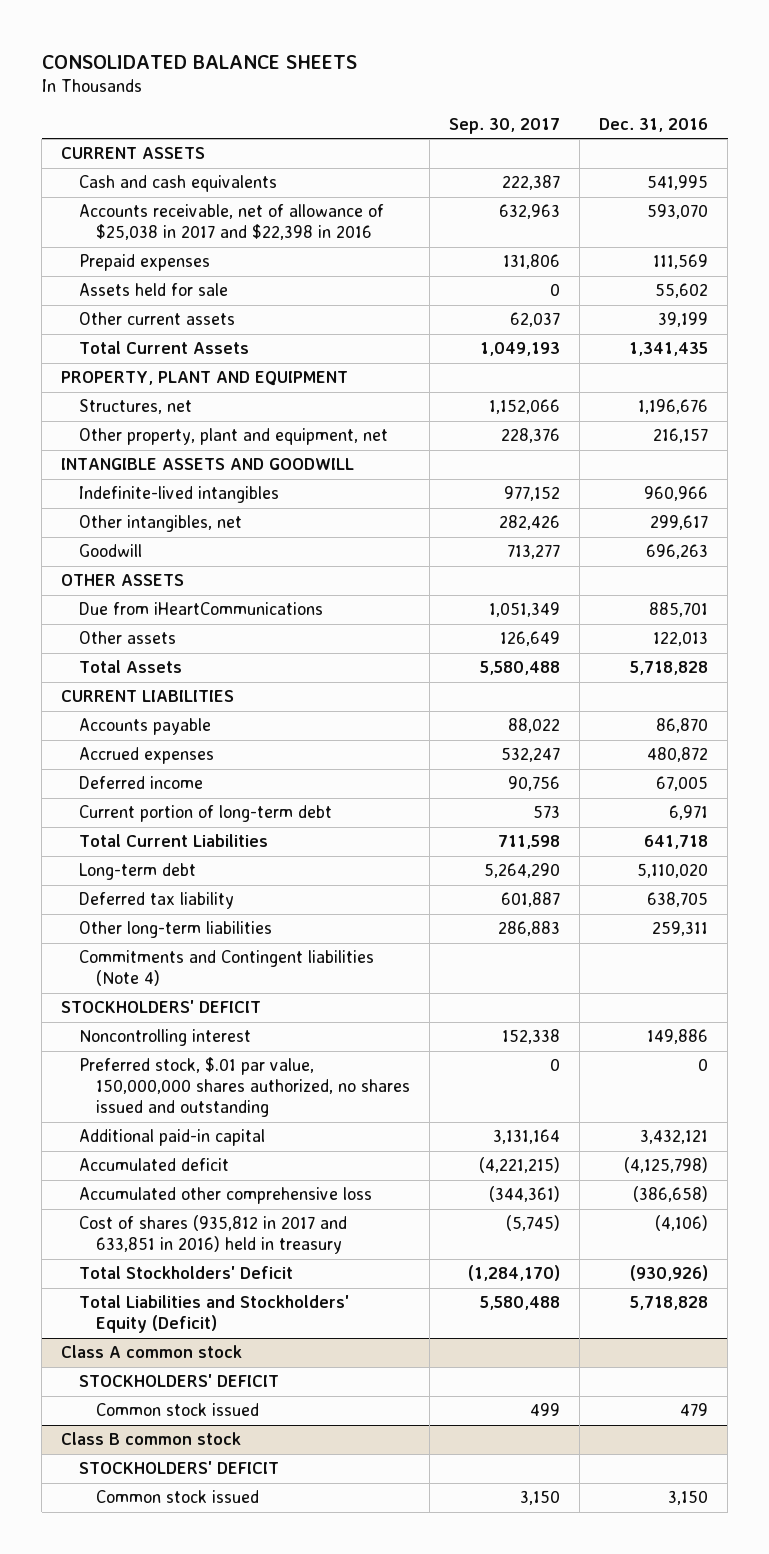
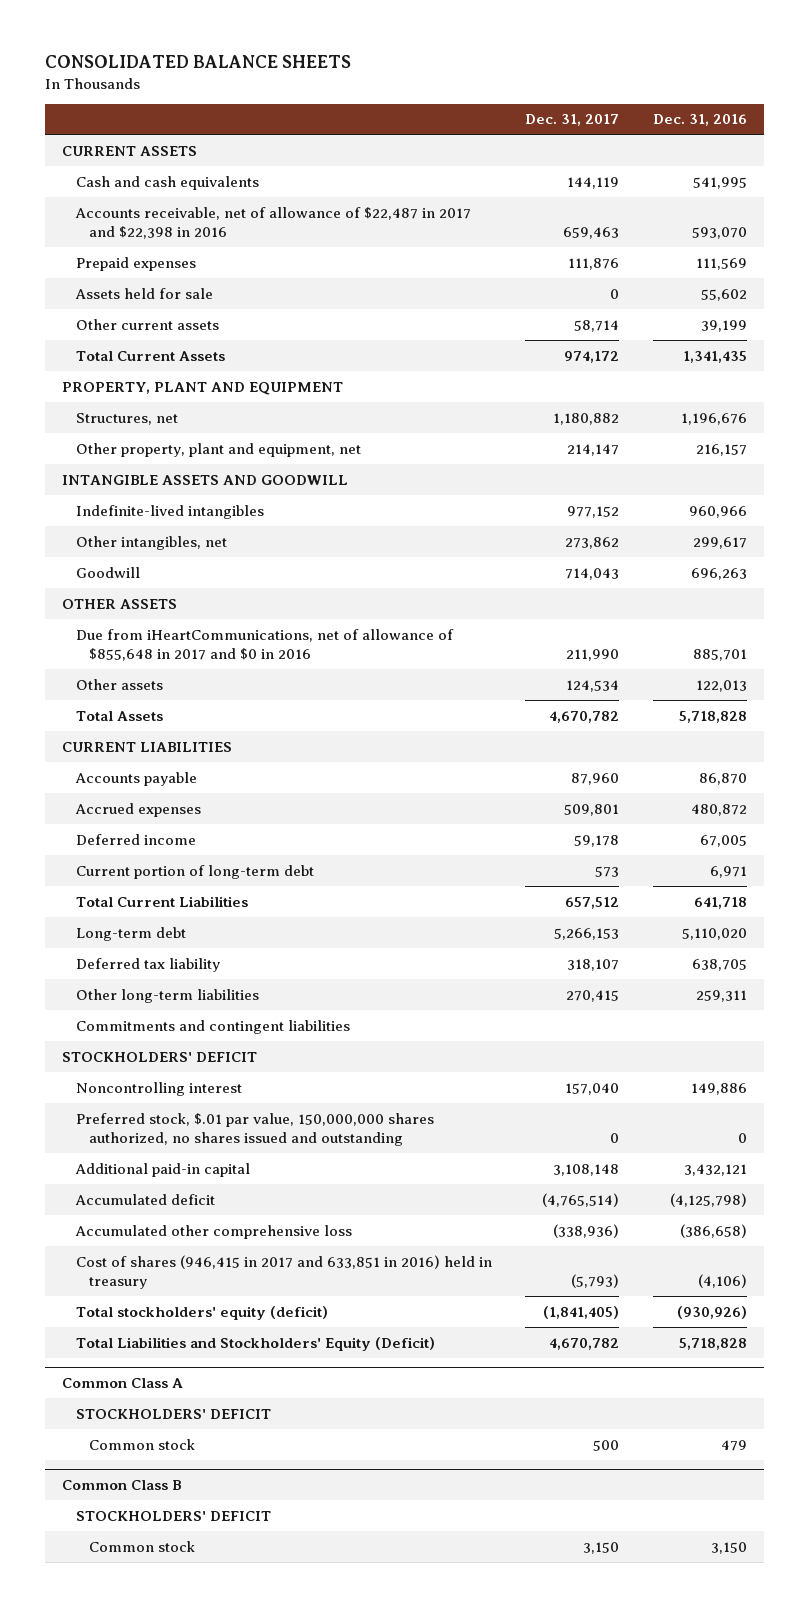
- | Sep. 30, 2017 | Dec. 31, 2016
+ | Dec. 31, 2017 | Dec. 31, 2016
- Accounts receivable, net of allowance of $25,038 in 2017 and $22,398 in 2016 | 632,963 | 593,070
+ Accounts receivable, net of allowance of $22,487 in 2017 and $22,398 in 2016 | 659,463 | 593,070
- Due from iHeartCommunications | 1,051,349 | 885,701
+ Due from iHeartCommunications, net of allowance of $855,648 in 2017 and $0 in 2016 | 211,990 | 885,701
- Commitments and Contingent liabilities (Note 4)
+ Commitments and contingent liabilities
- Cost of shares (935,812 in 2017 and 633,851 in 2016) held in treasury | (5,745) | (4,106)
- Total Stockholders' Deficit | (1,284,170) | (930,926)
+ Cost of shares (946,415 in 2017 and 633,851 in 2016) held in treasury | (5,793) | (4,106)
+ Total stockholders' equity (deficit) | (1,841,405) | (930,926)
- Class A common stock
+ Common Class A
- Common stock issued | 499 | 479
- Class B common stock
+ Common stock | 500 | 479
+ Common Class B
- Common stock issued | 3,150 | 3,150
+ Common stock | 3,150 | 3,150

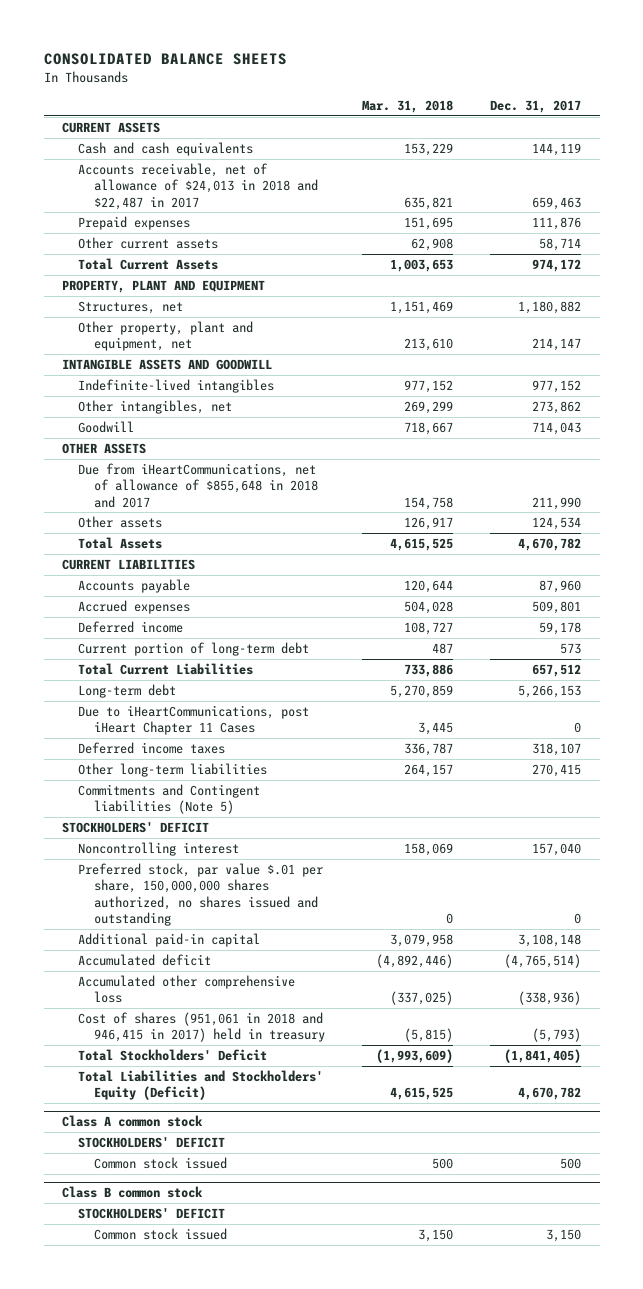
- | Dec. 31, 2017 | Dec. 31, 2016
+ | Mar. 31, 2018 | Dec. 31, 2017
- Accounts receivable, net of allowance of $22,487 in 2017 and $22,398 in 2016 | 659,463 | 593,070
+ Accounts receivable, net of allowance of $24,013 in 2018 and $22,487 in 2017 | 635,821 | 659,463
- Assets held for sale | 0 | 55,602
- Due from iHeartCommunications, net of allowance of $855,648 in 2017 and $0 in 2016 | 211,990 | 885,701
+ Due from iHeartCommunications, net of allowance of $855,648 in 2018 and 2017 | 154,758 | 211,990
- Deferred tax liability | 318,107 | 638,705
+ Due to iHeartCommunications, post iHeart Chapter 11 Cases | 3,445 | 0
+ Deferred income taxes | 336,787 | 318,107
- Commitments and contingent liabilities
+ Commitments and Contingent liabilities (Note 5)
- Preferred stock, $.01 par value, 150,000,000 shares authorized, no shares issued and outstanding | 0 | 0
+ Preferred stock, par value $.01 per share, 150,000,000 shares authorized, no shares issued and outstanding | 0 | 0
- Cost of shares (946,415 in 2017 and 633,851 in 2016) held in treasury | (5,793) | (4,106)
- Total stockholders' equity (deficit) | (1,841,405) | (930,926)
+ Cost of shares (951,061 in 2018 and 946,415 in 2017) held in treasury | (5,815) | (5,793)
+ Total Stockholders' Deficit | (1,993,609) | (1,841,405)
- Common Class A
+ Class A common stock
- Common stock | 500 | 479
- Common Class B
+ Common stock issued | 500 | 500
+ Class B common stock
- Common stock | 3,150 | 3,150
+ Common stock issued | 3,150 | 3,150

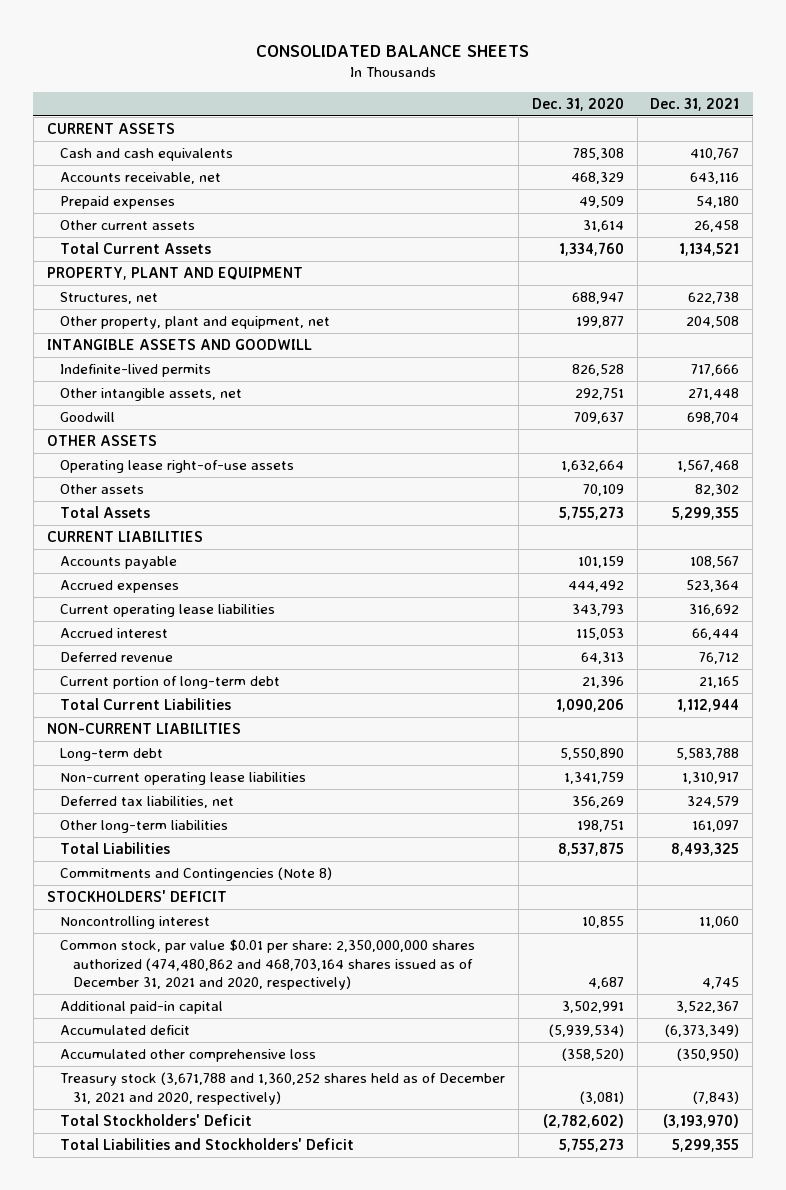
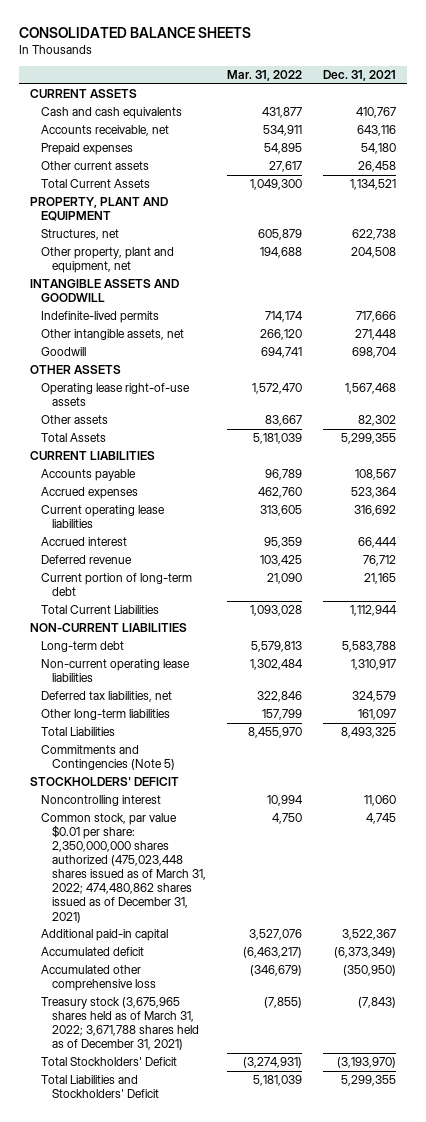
- | Dec. 31, 2020 | Dec. 31, 2021
+ | Mar. 31, 2022 | Dec. 31, 2021
- Commitments and Contingencies (Note 8)
+ Commitments and Contingencies (Note 5)
- Common stock, par value $0.01 per share: 2,350,000,000 shares authorized (474,480,862 and 468,703,164 shares issued as of December 31, 2021 and 2020, respectively) | 4,687 | 4,745
+ Common stock, par value $0.01 per share: 2,350,000,000 shares authorized (475,023,448 shares issued as of March 31, 2022; 474,480,862 shares issued as of December 31, 2021) | 4,750 | 4,745
- Treasury stock (3,671,788 and 1,360,252 shares held as of December 31, 2021 and 2020, respectively) | (3,081) | (7,843)
+ Treasury stock (3,675,965 shares held as of March 31, 2022; 3,671,788 shares held as of December 31, 2021) | (7,855) | (7,843)

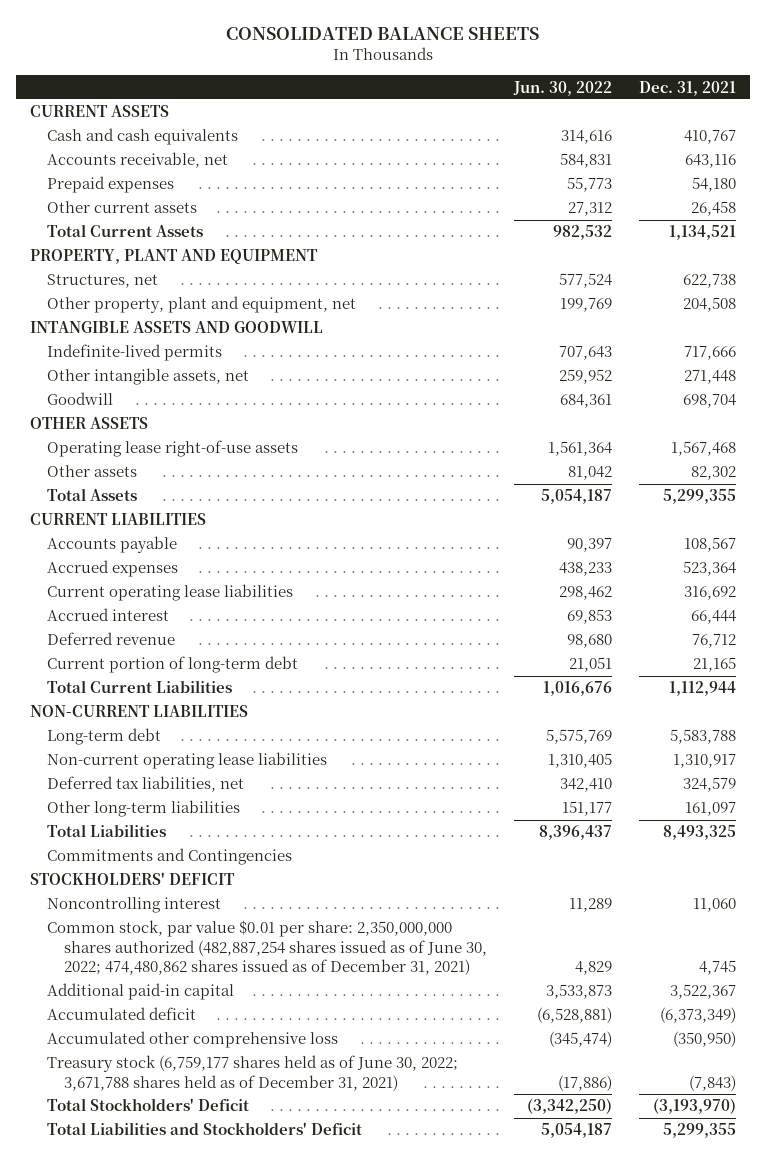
- | Mar. 31, 2022 | Dec. 31, 2021
+ | Jun. 30, 2022 | Dec. 31, 2021
- Commitments and Contingencies (Note 5)
+ Commitments and Contingencies
- Common stock, par value $0.01 per share: 2,350,000,000 shares authorized (475,023,448 shares issued as of March 31, 2022; 474,480,862 shares issued as of December 31, 2021) | 4,750 | 4,745
+ Common stock, par value $0.01 per share: 2,350,000,000 shares authorized (482,887,254 shares issued as of June 30, 2022; 474,480,862 shares issued as of December 31, 2021) | 4,829 | 4,745
- Treasury stock (3,675,965 shares held as of March 31, 2022; 3,671,788 shares held as of December 31, 2021) | (7,855) | (7,843)
+ Treasury stock (6,759,177 shares held as of June 30, 2022; 3,671,788 shares held as of December 31, 2021) | (17,886) | (7,843)

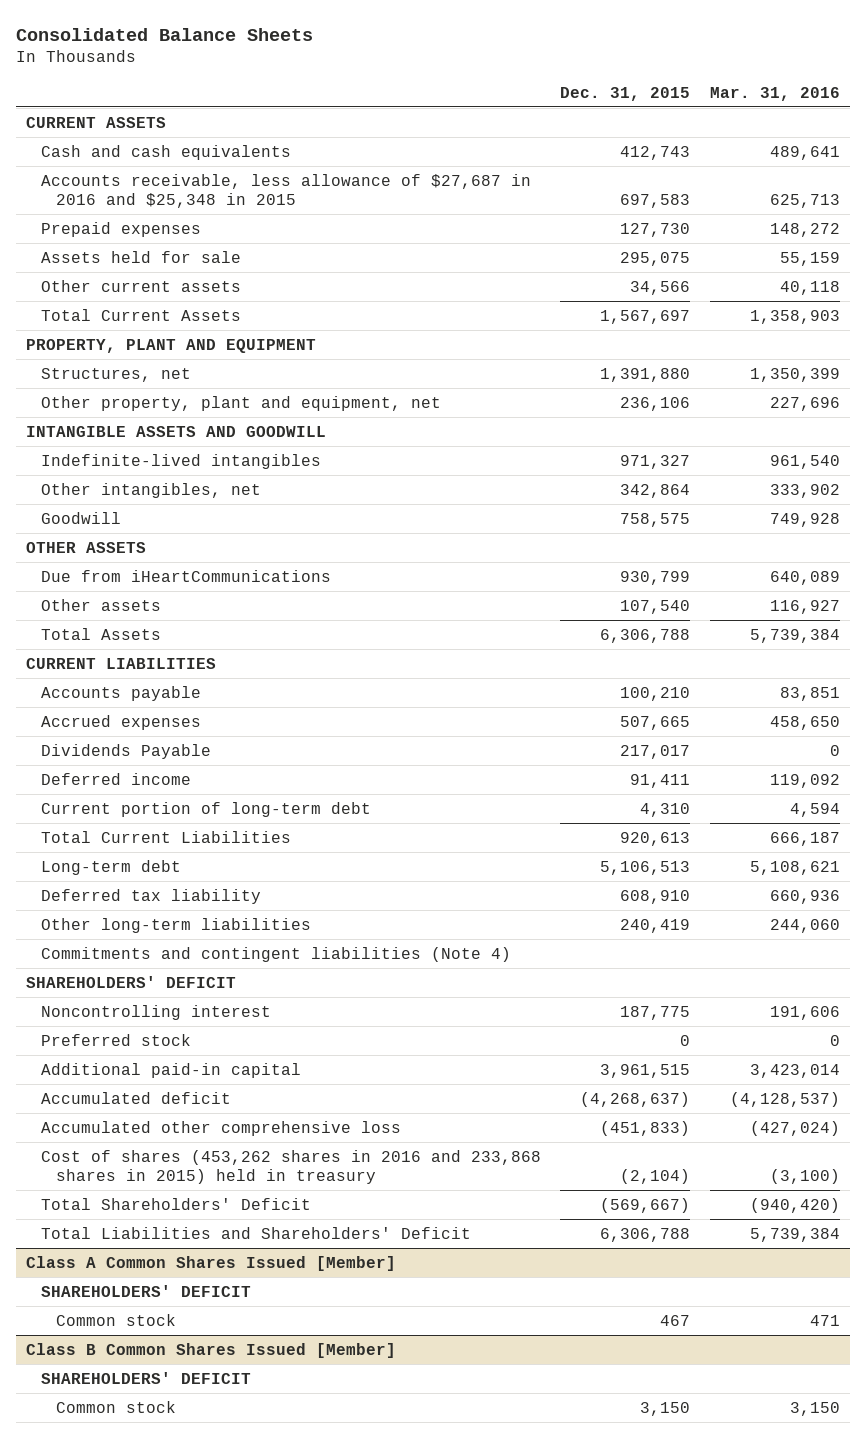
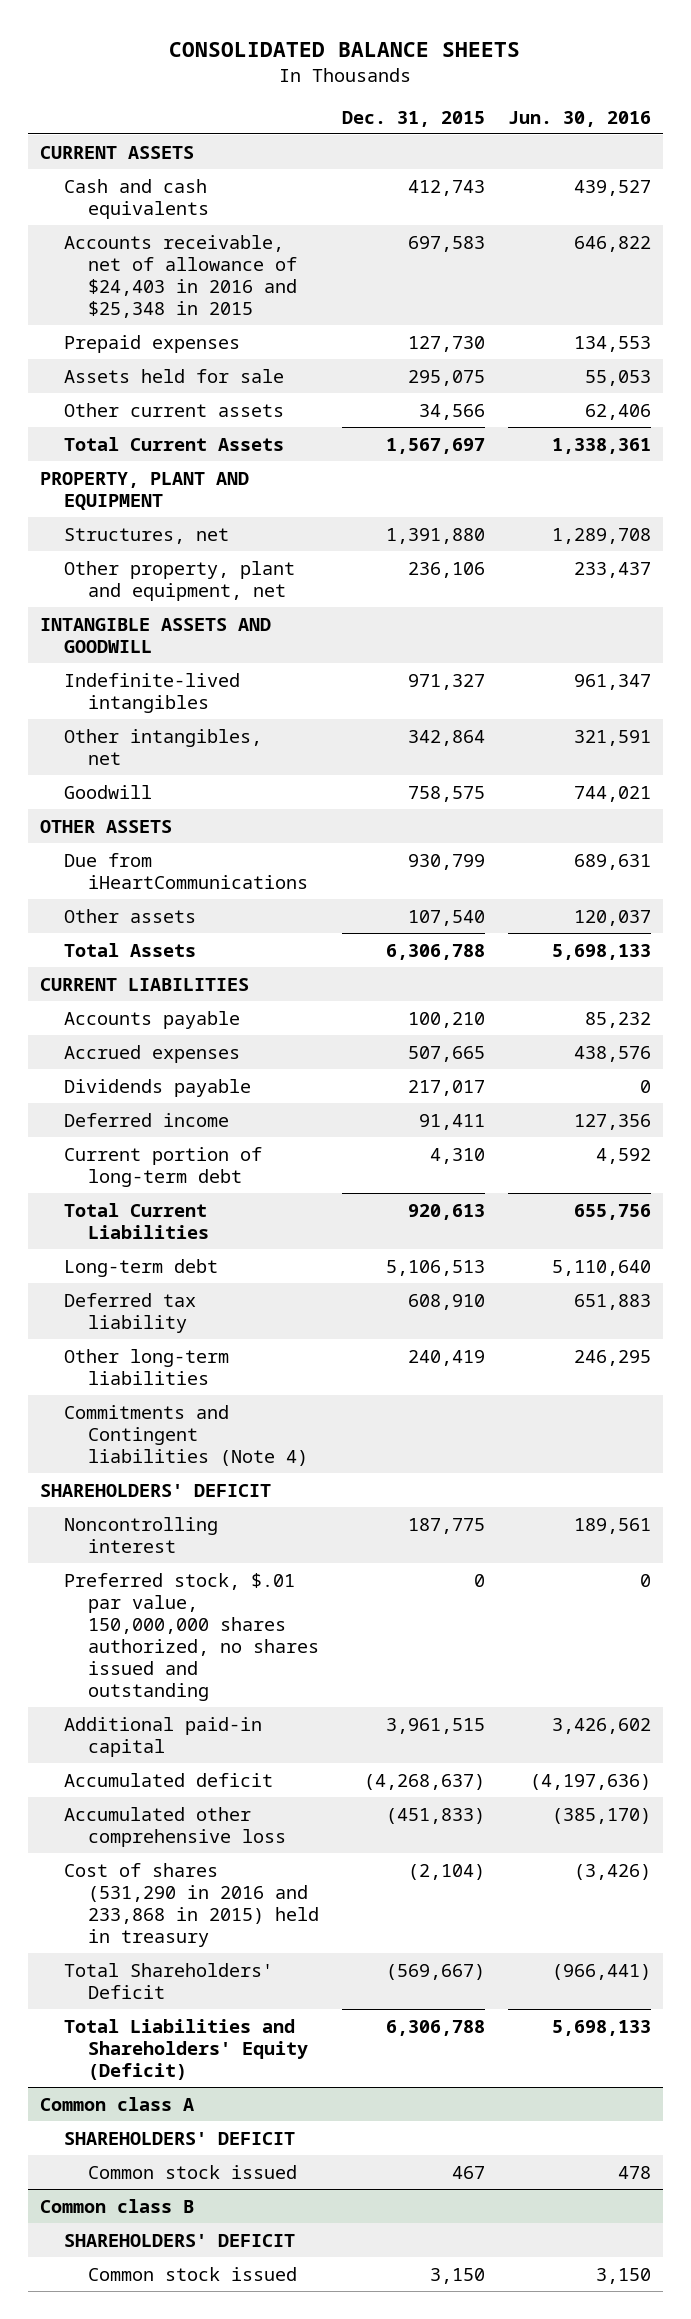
- Consolidated Balance Sheets
+ CONSOLIDATED BALANCE SHEETS
- | Dec. 31, 2015 | Mar. 31, 2016
+ | Dec. 31, 2015 | Jun. 30, 2016
- Accounts receivable, less allowance of $27,687 in 2016 and $25,348 in 2015 | 697,583 | 625,713
+ Accounts receivable, net of allowance of $24,403 in 2016 and $25,348 in 2015 | 697,583 | 646,822
- Dividends Payable | 217,017 | 0
+ Dividends payable | 217,017 | 0
- Commitments and contingent liabilities (Note 4)
+ Commitments and Contingent liabilities (Note 4)
- Preferred stock | 0 | 0
+ Preferred stock, $.01 par value, 150,000,000 shares authorized, no shares issued and outstanding | 0 | 0
- Cost of shares (453,262 shares in 2016 and 233,868 shares in 2015) held in treasury | (2,104) | (3,100)
+ Cost of shares (531,290 in 2016 and 233,868 in 2015) held in treasury | (2,104) | (3,426)
- Total Liabilities and Shareholders' Deficit | 6,306,788 | 5,739,384
- Class A Common Shares Issued [Member]
+ Total Liabilities and Shareholders' Equity (Deficit) | 6,306,788 | 5,698,133
+ Common class A
- Common stock | 467 | 471
- Class B Common Shares Issued [Member]
+ Common stock issued | 467 | 478
+ Common class B
- Common stock | 3,150 | 3,150
+ Common stock issued | 3,150 | 3,150

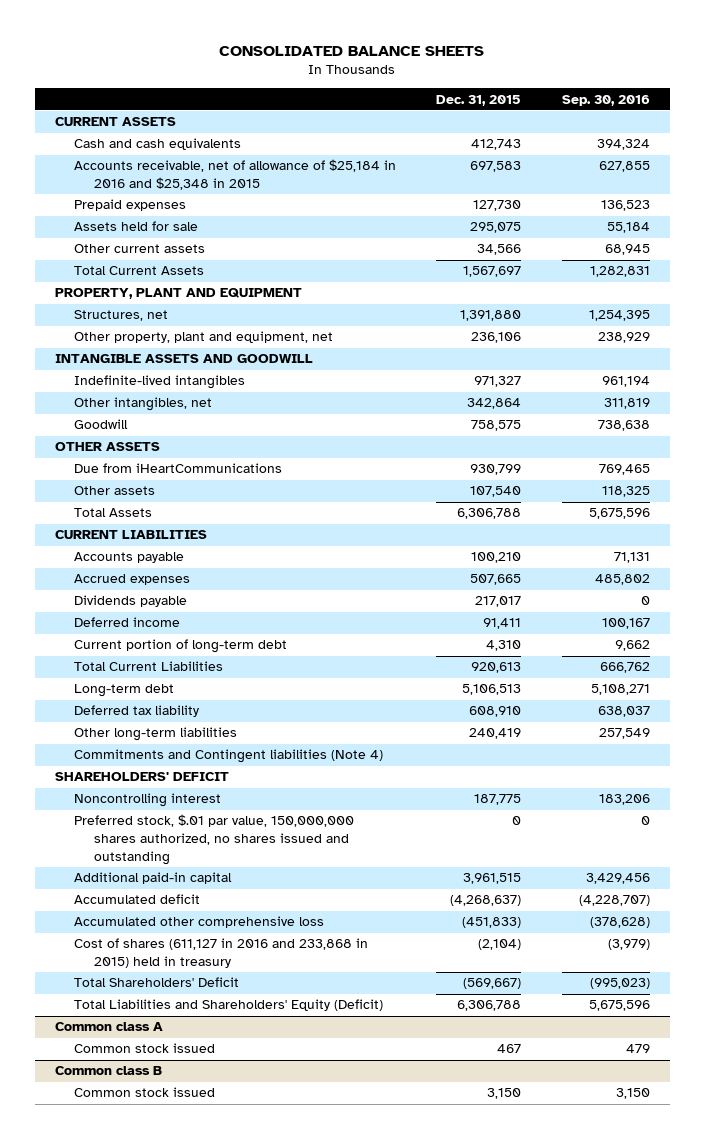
- | Dec. 31, 2015 | Jun. 30, 2016
+ | Dec. 31, 2015 | Sep. 30, 2016
- Accounts receivable, net of allowance of $24,403 in 2016 and $25,348 in 2015 | 697,583 | 646,822
+ Accounts receivable, net of allowance of $25,184 in 2016 and $25,348 in 2015 | 697,583 | 627,855
- Cost of shares (531,290 in 2016 and 233,868 in 2015) held in treasury | (2,104) | (3,426)
+ Cost of shares (611,127 in 2016 and 233,868 in 2015) held in treasury | (2,104) | (3,979)
@ Common class A
- SHAREHOLDERS' DEFICIT
@ Common class B
- SHAREHOLDERS' DEFICIT

